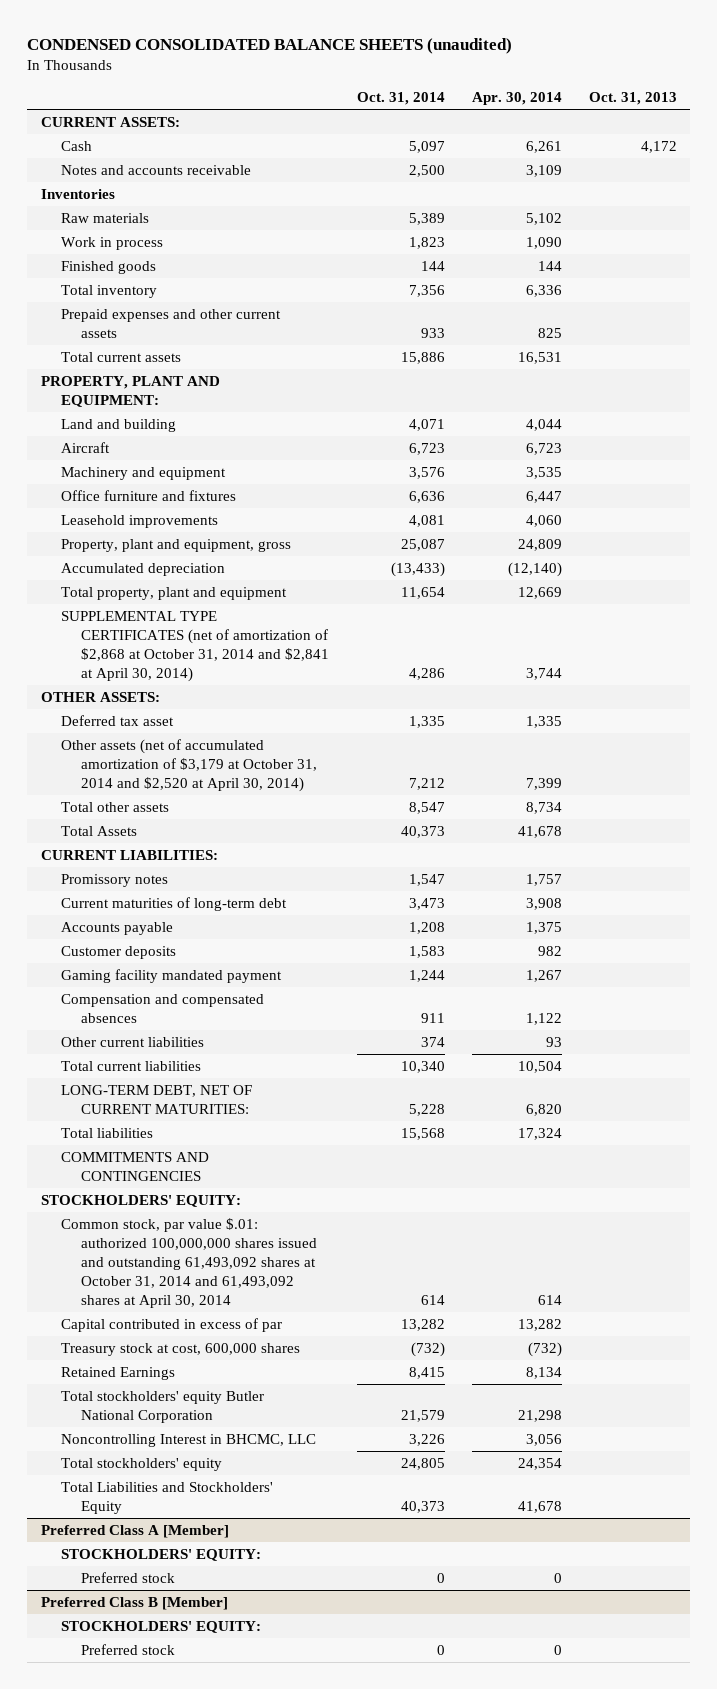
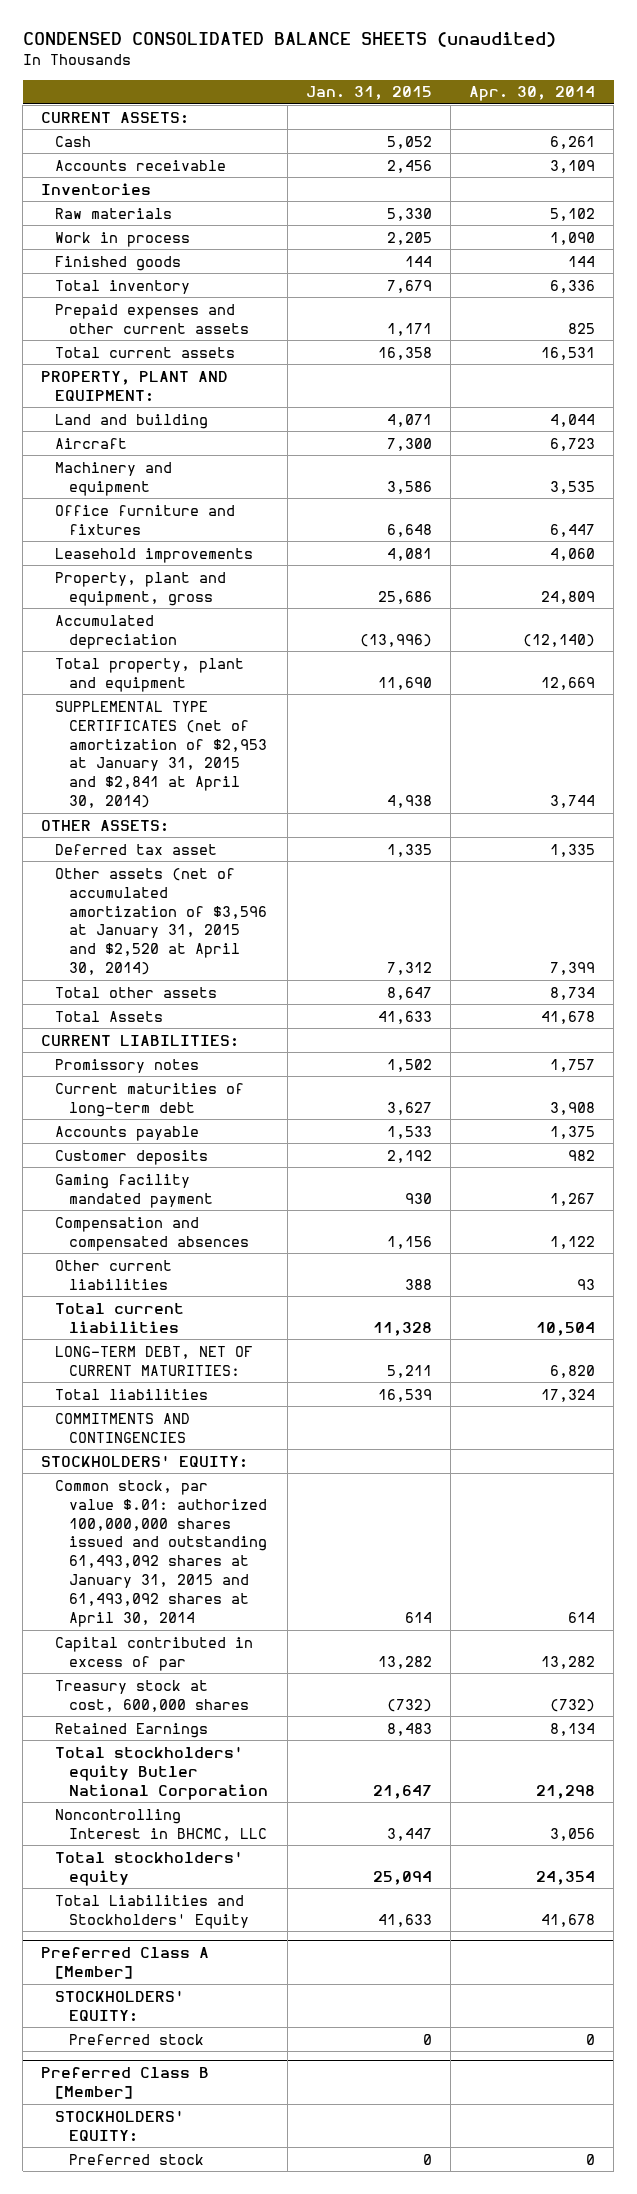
- | Oct. 31, 2014 | Apr. 30, 2014 | Oct. 31, 2013
+ | Jan. 31, 2015 | Apr. 30, 2014
- Notes and accounts receivable | 2,500 | 3,109 |
+ Accounts receivable | 2,456 | 3,109
- SUPPLEMENTAL TYPE CERTIFICATES (net of amortization of $2,868 at October 31, 2014 and $2,841 at April 30, 2014) | 4,286 | 3,744 |
+ SUPPLEMENTAL TYPE CERTIFICATES (net of amortization of $2,953 at January 31, 2015 and $2,841 at April 30, 2014) | 4,938 | 3,744
- Other assets (net of accumulated amortization of $3,179 at October 31, 2014 and $2,520 at April 30, 2014) | 7,212 | 7,399 |
+ Other assets (net of accumulated amortization of $3,596 at January 31, 2015 and $2,520 at April 30, 2014) | 7,312 | 7,399
- Common stock, par value $.01: authorized 100,000,000 shares issued and outstanding 61,493,092 shares at October 31, 2014 and 61,493,092 shares at April 30, 2014 | 614 | 614 |
+ Common stock, par value $.01: authorized 100,000,000 shares issued and outstanding 61,493,092 shares at January 31, 2015 and 61,493,092 shares at April 30, 2014 | 614 | 614

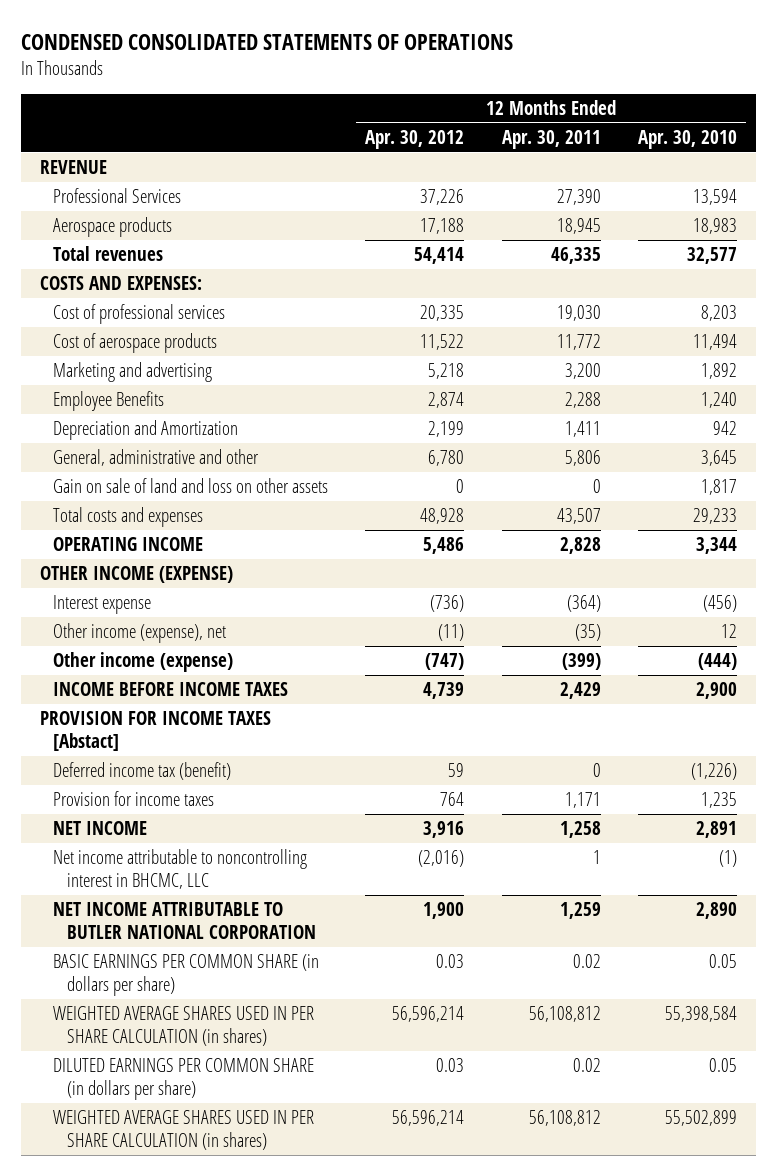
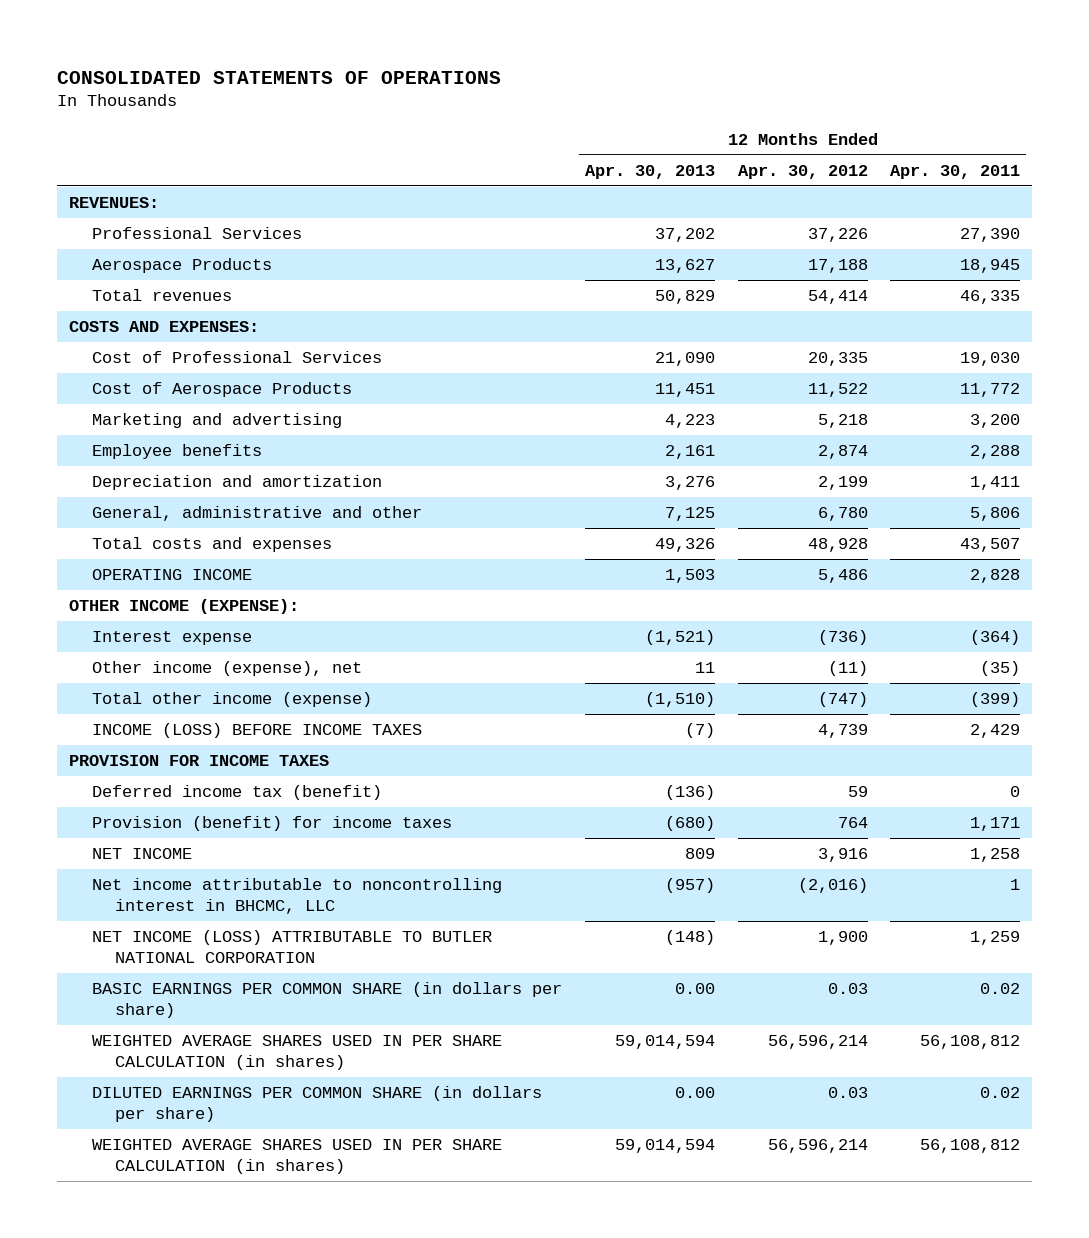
- CONDENSED CONSOLIDATED STATEMENTS OF OPERATIONS
+ CONSOLIDATED STATEMENTS OF OPERATIONS
- | 12 Months Ended Apr. 30, 2012 | 12 Months Ended Apr. 30, 2011 | 12 Months Ended Apr. 30, 2010
+ | 12 Months Ended Apr. 30, 2013 | 12 Months Ended Apr. 30, 2012 | 12 Months Ended Apr. 30, 2011
- REVENUE
+ REVENUES:
- Aerospace products | 17,188 | 18,945 | 18,983
+ Aerospace Products | 13,627 | 17,188 | 18,945
- Cost of professional services | 20,335 | 19,030 | 8,203
- Cost of aerospace products | 11,522 | 11,772 | 11,494
+ Cost of Professional Services | 21,090 | 20,335 | 19,030
+ Cost of Aerospace Products | 11,451 | 11,522 | 11,772
- Employee Benefits | 2,874 | 2,288 | 1,240
- Depreciation and Amortization | 2,199 | 1,411 | 942
+ Employee benefits | 2,161 | 2,874 | 2,288
+ Depreciation and amortization | 3,276 | 2,199 | 1,411
- Gain on sale of land and loss on other assets | 0 | 0 | 1,817
- OTHER INCOME (EXPENSE)
+ OTHER INCOME (EXPENSE):
- Other income (expense) | (747) | (399) | (444)
- INCOME BEFORE INCOME TAXES | 4,739 | 2,429 | 2,900
- PROVISION FOR INCOME TAXES [Abstact]
+ Total other income (expense) | (1,510) | (747) | (399)
+ INCOME (LOSS) BEFORE INCOME TAXES | (7) | 4,739 | 2,429
+ PROVISION FOR INCOME TAXES
- Provision for income taxes | 764 | 1,171 | 1,235
+ Provision (benefit) for income taxes | (680) | 764 | 1,171
- NET INCOME ATTRIBUTABLE TO BUTLER NATIONAL CORPORATION | 1,900 | 1,259 | 2,890
+ NET INCOME (LOSS) ATTRIBUTABLE TO BUTLER NATIONAL CORPORATION | (148) | 1,900 | 1,259

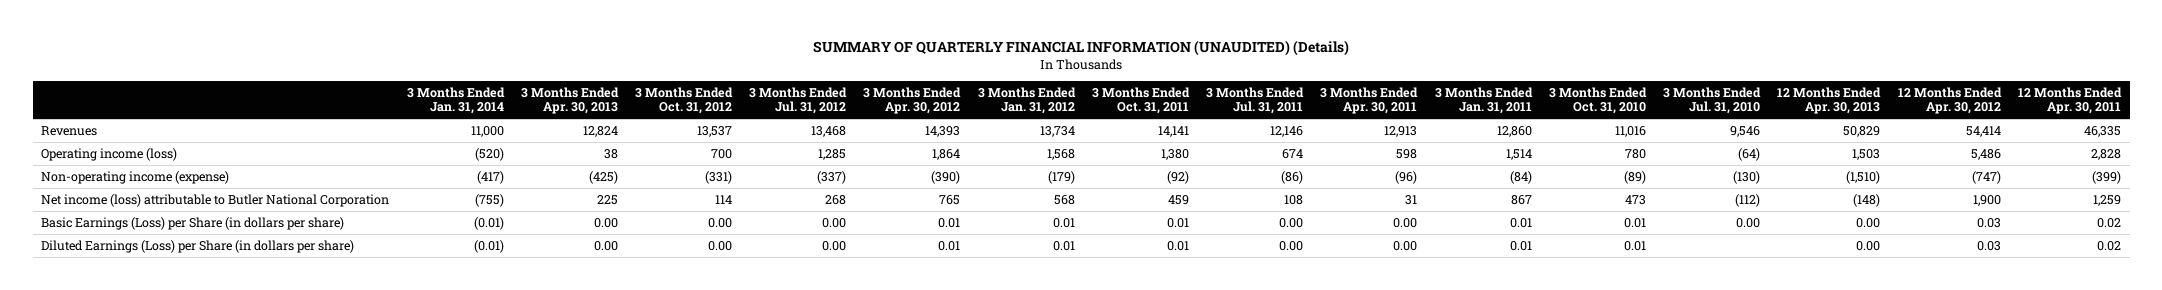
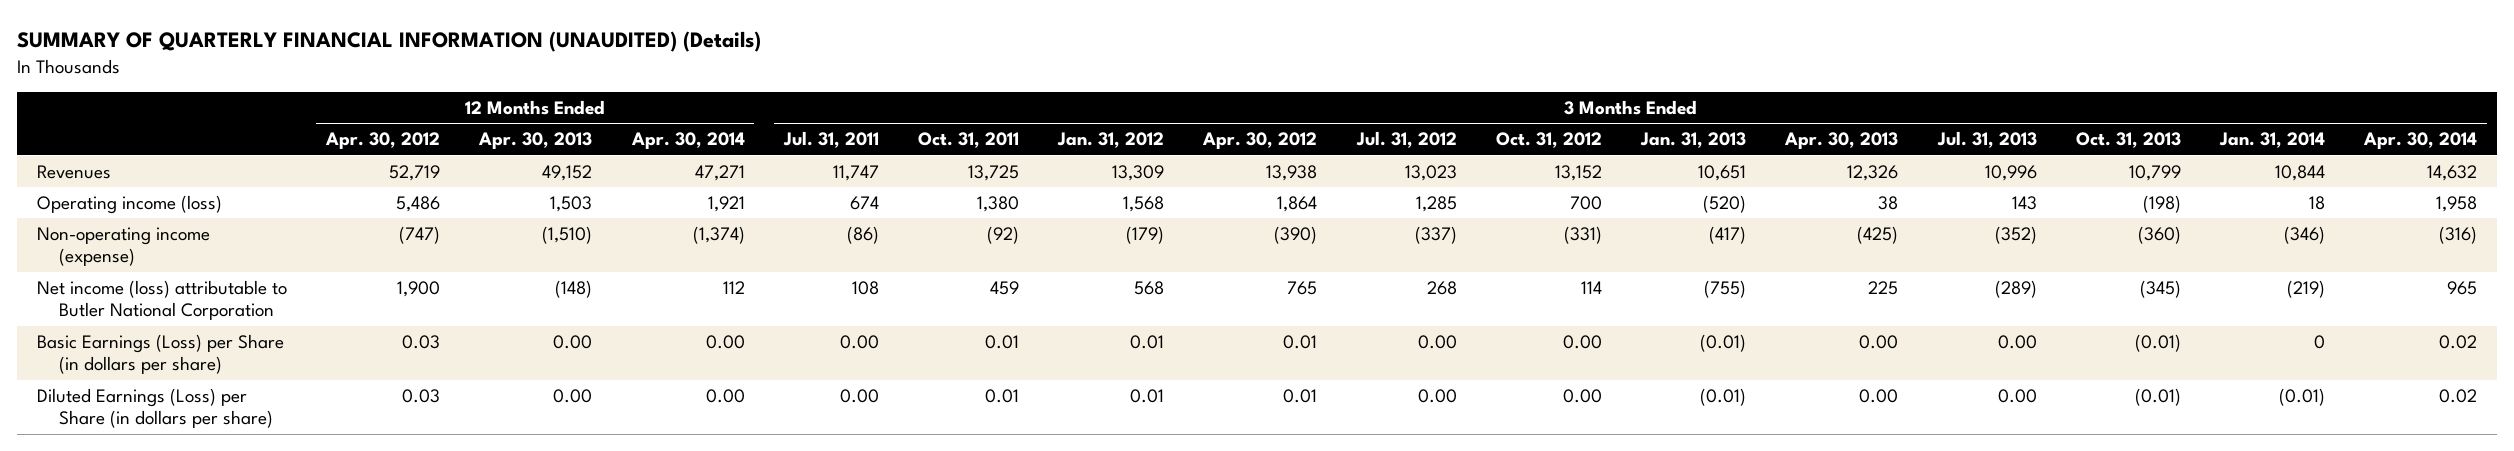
- | 3 Months Ended Jan. 31, 2014 | 3 Months Ended Apr. 30, 2013 | 3 Months Ended Oct. 31, 2012 | 3 Months Ended Jul. 31, 2012 | 3 Months Ended Apr. 30, 2012 | 3 Months Ended Jan. 31, 2012 | 3 Months Ended Oct. 31, 2011 | 3 Months Ended Jul. 31, 2011 | 3 Months Ended Apr. 30, 2011 | 3 Months Ended Jan. 31, 2011 | 3 Months Ended Oct. 31, 2010 | 3 Months Ended Jul. 31, 2010 | 12 Months Ended Apr. 30, 2013 | 12 Months Ended Apr. 30, 2012 | 12 Months Ended Apr. 30, 2011
+ | 12 Months Ended Apr. 30, 2012 | 12 Months Ended Apr. 30, 2013 | 12 Months Ended Apr. 30, 2014 | 3 Months Ended Jul. 31, 2011 | 3 Months Ended Oct. 31, 2011 | 3 Months Ended Jan. 31, 2012 | 3 Months Ended Apr. 30, 2012 | 3 Months Ended Jul. 31, 2012 | 3 Months Ended Oct. 31, 2012 | 3 Months Ended Jan. 31, 2013 | 3 Months Ended Apr. 30, 2013 | 3 Months Ended Jul. 31, 2013 | 3 Months Ended Oct. 31, 2013 | 3 Months Ended Jan. 31, 2014 | 3 Months Ended Apr. 30, 2014
- Revenues | 11,000 | 12,824 | 13,537 | 13,468 | 14,393 | 13,734 | 14,141 | 12,146 | 12,913 | 12,860 | 11,016 | 9,546 | 50,829 | 54,414 | 46,335
- Operating income (loss) | (520) | 38 | 700 | 1,285 | 1,864 | 1,568 | 1,380 | 674 | 598 | 1,514 | 780 | (64) | 1,503 | 5,486 | 2,828
- Non-operating income (expense) | (417) | (425) | (331) | (337) | (390) | (179) | (92) | (86) | (96) | (84) | (89) | (130) | (1,510) | (747) | (399)
- Net income (loss) attributable to Butler National Corporation | (755) | 225 | 114 | 268 | 765 | 568 | 459 | 108 | 31 | 867 | 473 | (112) | (148) | 1,900 | 1,259
- Basic Earnings (Loss) per Share (in dollars per share) | (0.01) | 0.00 | 0.00 | 0.00 | 0.01 | 0.01 | 0.01 | 0.00 | 0.00 | 0.01 | 0.01 | 0.00 | 0.00 | 0.03 | 0.02
+ Revenues | 52,719 | 49,152 | 47,271 | 11,747 | 13,725 | 13,309 | 13,938 | 13,023 | 13,152 | 10,651 | 12,326 | 10,996 | 10,799 | 10,844 | 14,632
+ Operating income (loss) | 5,486 | 1,503 | 1,921 | 674 | 1,380 | 1,568 | 1,864 | 1,285 | 700 | (520) | 38 | 143 | (198) | 18 | 1,958
+ Non-operating income (expense) | (747) | (1,510) | (1,374) | (86) | (92) | (179) | (390) | (337) | (331) | (417) | (425) | (352) | (360) | (346) | (316)
+ Net income (loss) attributable to Butler National Corporation | 1,900 | (148) | 112 | 108 | 459 | 568 | 765 | 268 | 114 | (755) | 225 | (289) | (345) | (219) | 965
+ Basic Earnings (Loss) per Share (in dollars per share) | 0.03 | 0.00 | 0.00 | 0.00 | 0.01 | 0.01 | 0.01 | 0.00 | 0.00 | (0.01) | 0.00 | 0.00 | (0.01) | 0 | 0.02

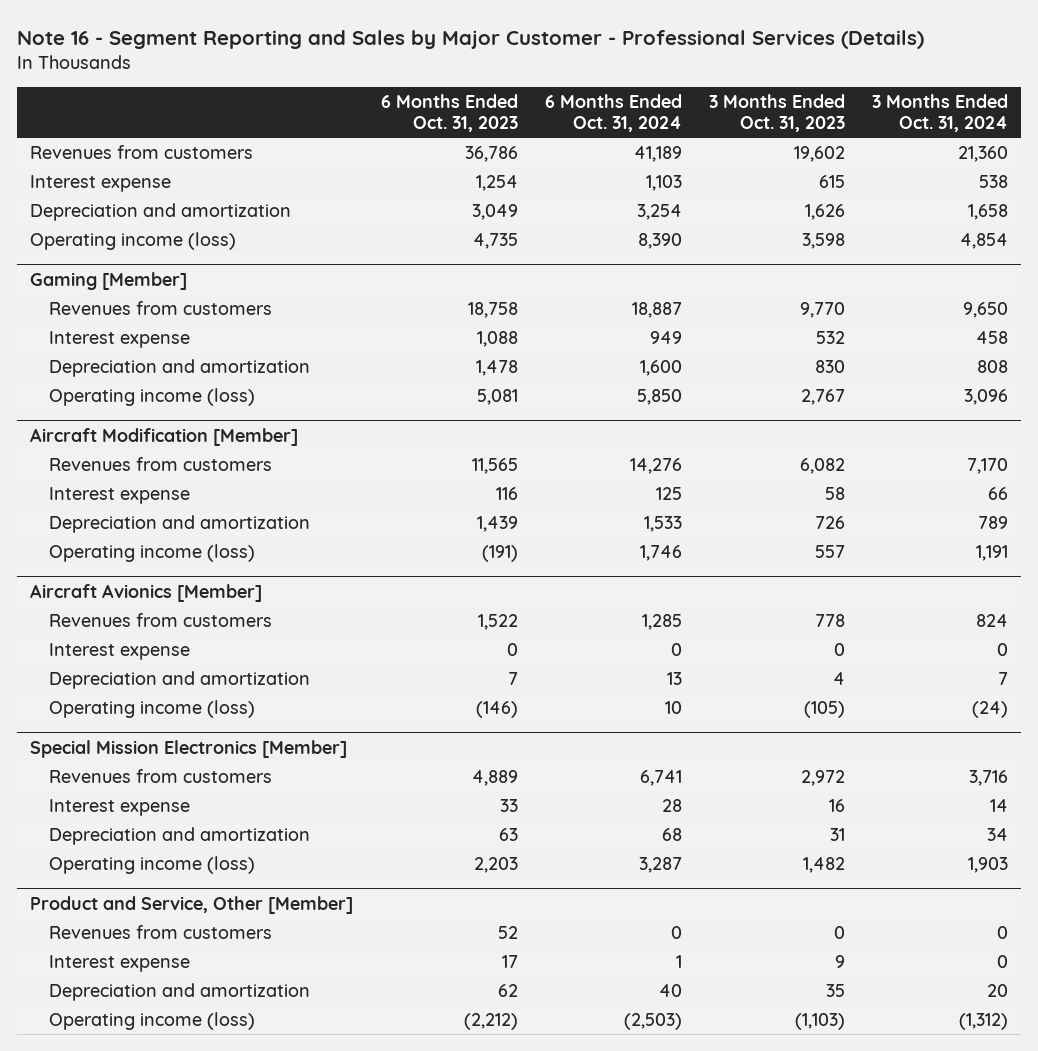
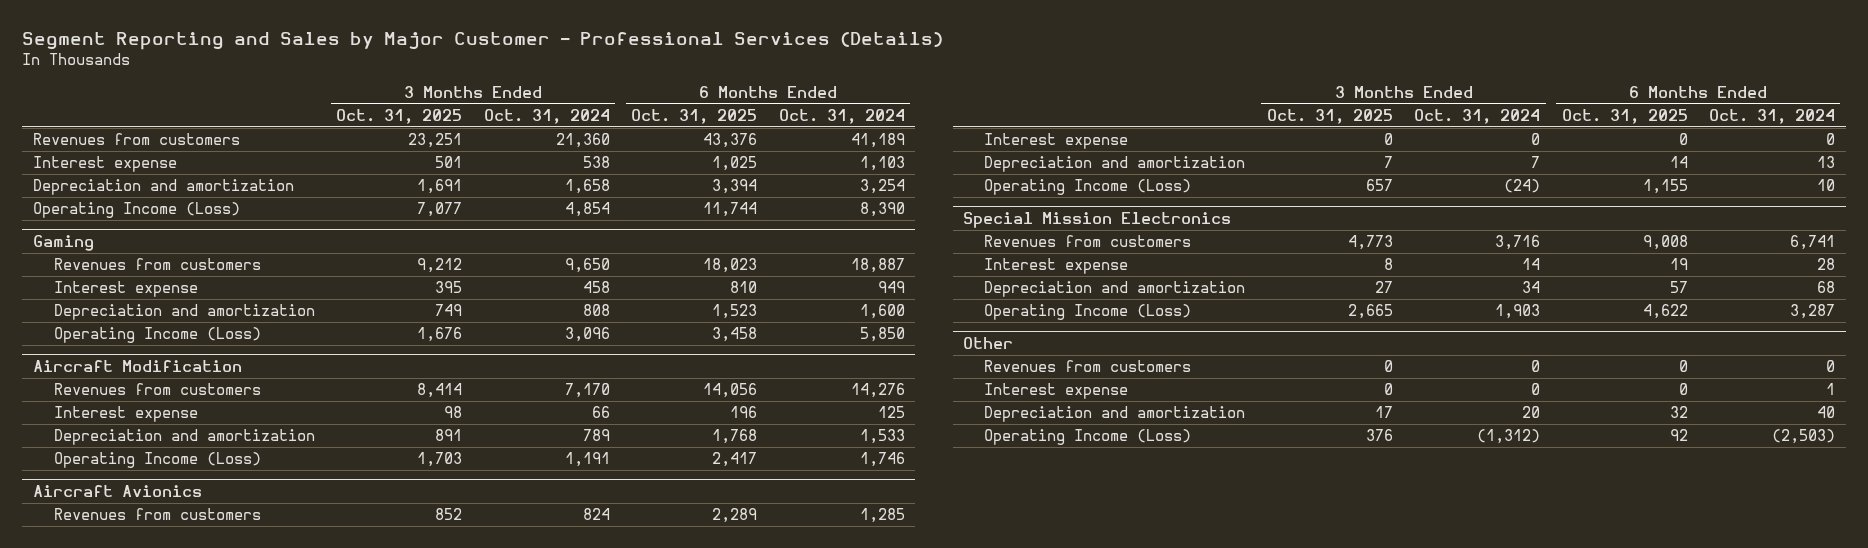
- Note 16 - Segment Reporting and Sales by Major Customer - Professional Services (Details)
+ Segment Reporting and Sales by Major Customer - Professional Services (Details)
- | 6 Months Ended Oct. 31, 2023 | 6 Months Ended Oct. 31, 2024 | 3 Months Ended Oct. 31, 2023 | 3 Months Ended Oct. 31, 2024
+ | 3 Months Ended Oct. 31, 2025 | 3 Months Ended Oct. 31, 2024 | 6 Months Ended Oct. 31, 2025 | 6 Months Ended Oct. 31, 2024
- Operating income (loss) | 4,735 | 8,390 | 3,598 | 4,854
- Gaming [Member]
+ Operating Income (Loss) | 7,077 | 4,854 | 11,744 | 8,390
+ Gaming
- Operating income (loss) | 5,081 | 5,850 | 2,767 | 3,096
- Aircraft Modification [Member]
+ Operating Income (Loss) | 1,676 | 3,096 | 3,458 | 5,850
+ Aircraft Modification
- Operating income (loss) | (191) | 1,746 | 557 | 1,191
- Aircraft Avionics [Member]
+ Operating Income (Loss) | 1,703 | 1,191 | 2,417 | 1,746
+ Aircraft Avionics
- Operating income (loss) | (146) | 10 | (105) | (24)
- Special Mission Electronics [Member]
+ Operating Income (Loss) | 657 | (24) | 1,155 | 10
+ Special Mission Electronics
- Operating income (loss) | 2,203 | 3,287 | 1,482 | 1,903
- Product and Service, Other [Member]
+ Operating Income (Loss) | 2,665 | 1,903 | 4,622 | 3,287
+ Other
- Operating income (loss) | (2,212) | (2,503) | (1,103) | (1,312)
+ Operating Income (Loss) | 376 | (1,312) | 92 | (2,503)

